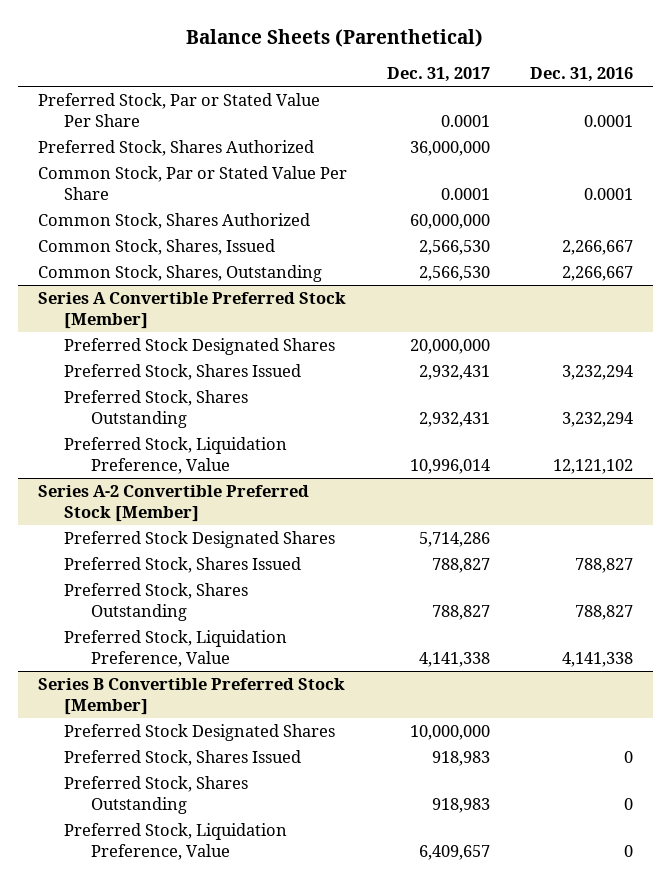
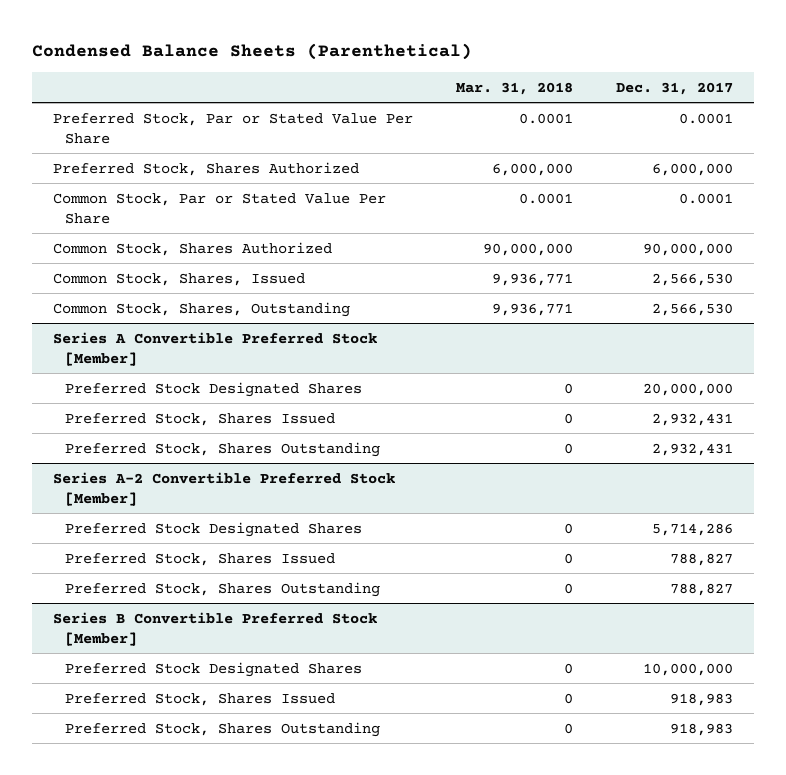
- Balance Sheets (Parenthetical)
+ Condensed Balance Sheets (Parenthetical)
- | Dec. 31, 2017 | Dec. 31, 2016
+ | Mar. 31, 2018 | Dec. 31, 2017
- Preferred Stock, Shares Authorized | 36,000,000 |
+ Preferred Stock, Shares Authorized | 6,000,000 | 6,000,000
- Common Stock, Shares Authorized | 60,000,000 |
+ Common Stock, Shares Authorized | 90,000,000 | 90,000,000
@ Series A Convertible Preferred Stock [Member]
- Preferred Stock, Liquidation Preference, Value | 10,996,014 | 12,121,102
@ Series A-2 Convertible Preferred Stock [Member]
- Preferred Stock, Liquidation Preference, Value | 4,141,338 | 4,141,338
@ Series B Convertible Preferred Stock [Member]
- Preferred Stock, Liquidation Preference, Value | 6,409,657 | 0

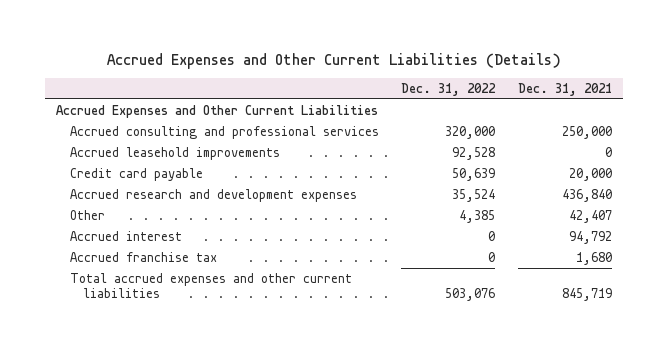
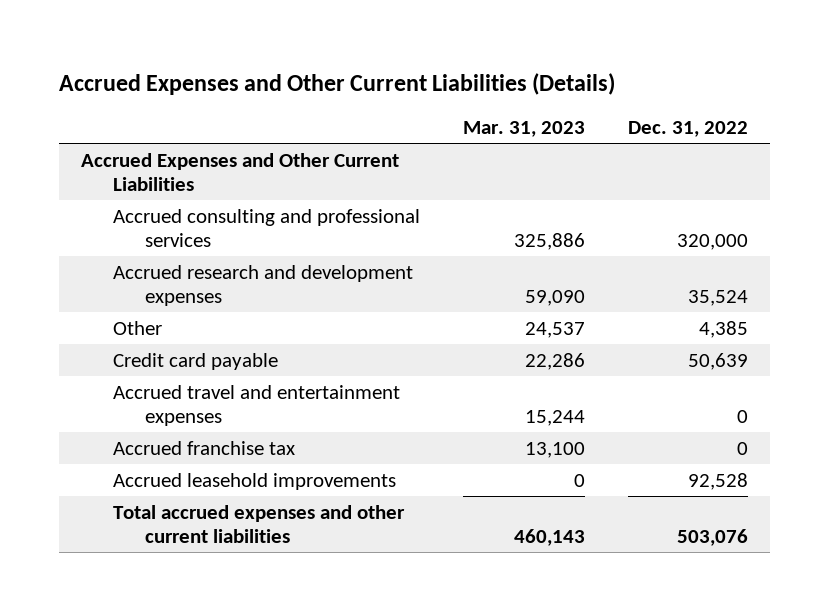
- | Dec. 31, 2022 | Dec. 31, 2021
+ | Mar. 31, 2023 | Dec. 31, 2022
- Accrued interest | 0 | 94,792
moved down: Credit card payable | 22,286 | 50,639
+ Accrued travel and entertainment expenses | 15,244 | 0
moved down: Accrued leasehold improvements | 0 | 92,528

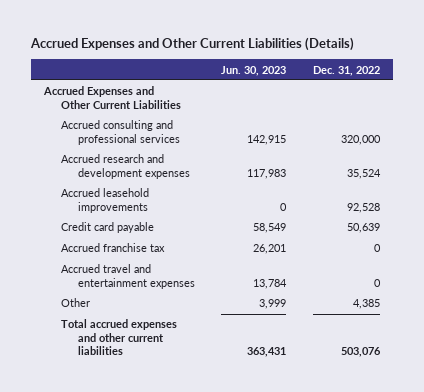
- | Mar. 31, 2023 | Dec. 31, 2022
+ | Jun. 30, 2023 | Dec. 31, 2022
moved up: Accrued leasehold improvements | 0 | 92,528
moved down: Accrued travel and entertainment expenses | 13,784 | 0
moved down: Other | 3,999 | 4,385

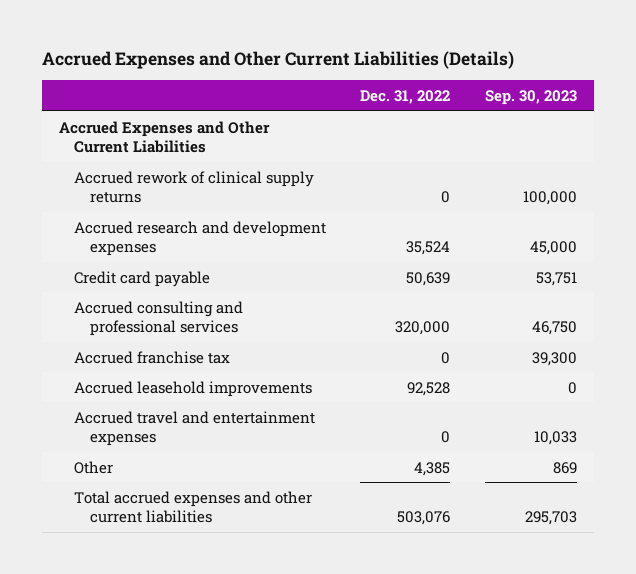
- | Jun. 30, 2023 | Dec. 31, 2022
+ | Dec. 31, 2022 | Sep. 30, 2023
+ Accrued rework of clinical supply returns | 0 | 100,000
moved down: Accrued consulting and professional services | 320,000 | 46,750
moved down: Accrued leasehold improvements | 92,528 | 0

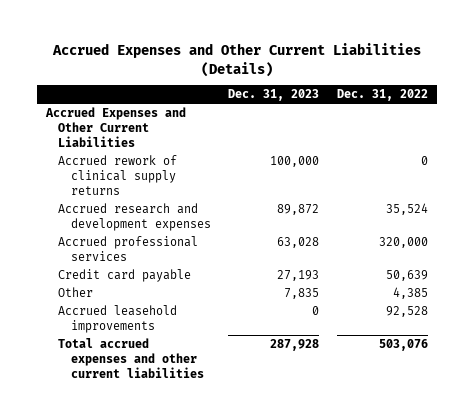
- | Dec. 31, 2022 | Sep. 30, 2023
+ | Dec. 31, 2023 | Dec. 31, 2022
+ Accrued professional services | 63,028 | 320,000
- Accrued consulting and professional services | 320,000 | 46,750
- Accrued franchise tax | 0 | 39,300
- Accrued travel and entertainment expenses | 0 | 10,033
moved down: Accrued leasehold improvements | 0 | 92,528

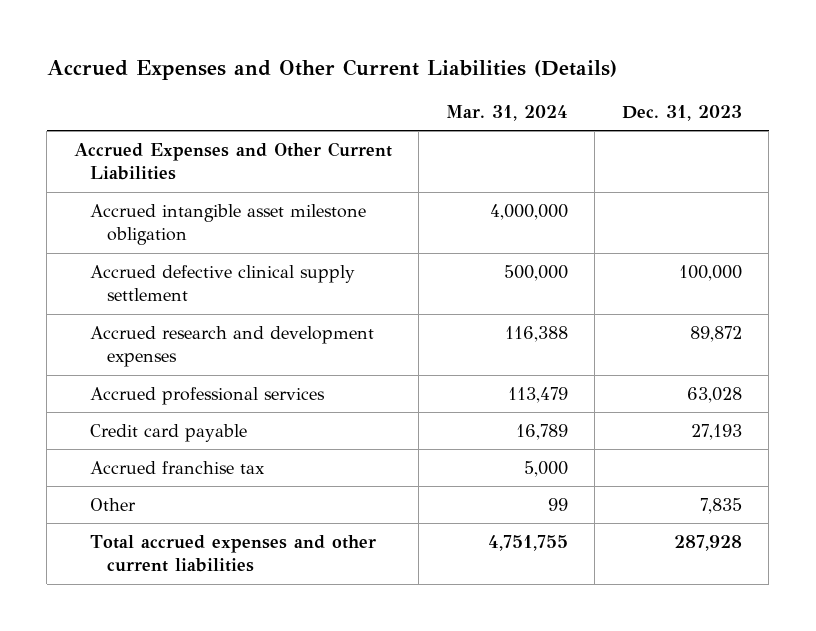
- | Dec. 31, 2023 | Dec. 31, 2022
+ | Mar. 31, 2024 | Dec. 31, 2023
- Accrued rework of clinical supply returns | 100,000 | 0
+ Accrued intangible asset milestone obligation | 4,000,000 |
+ Accrued defective clinical supply settlement | 500,000 | 100,000
+ Accrued franchise tax | 5,000 |
- Accrued leasehold improvements | 0 | 92,528

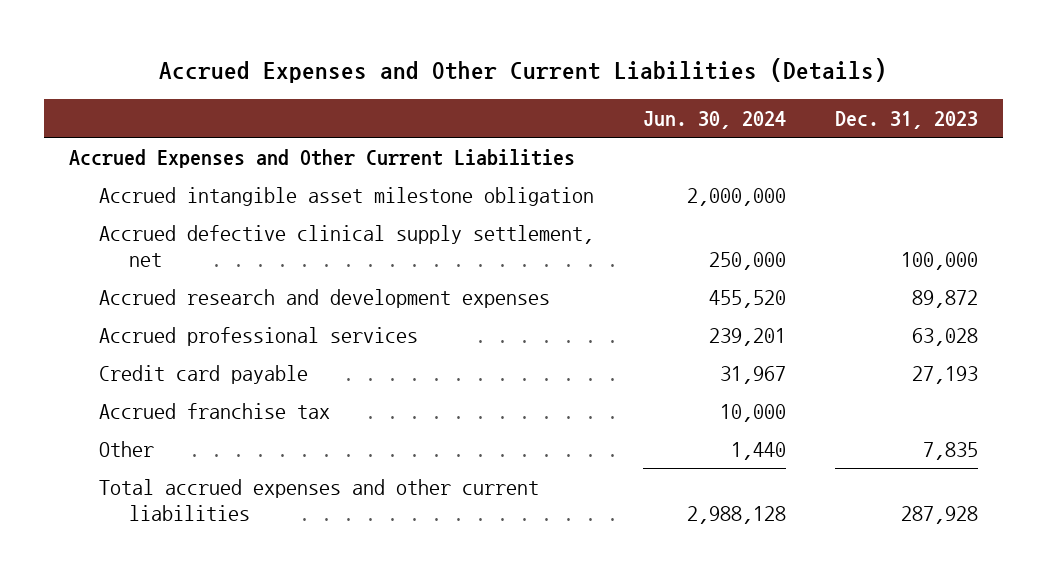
- | Mar. 31, 2024 | Dec. 31, 2023
+ | Jun. 30, 2024 | Dec. 31, 2023
- Accrued defective clinical supply settlement | 500,000 | 100,000
+ Accrued defective clinical supply settlement, net | 250,000 | 100,000

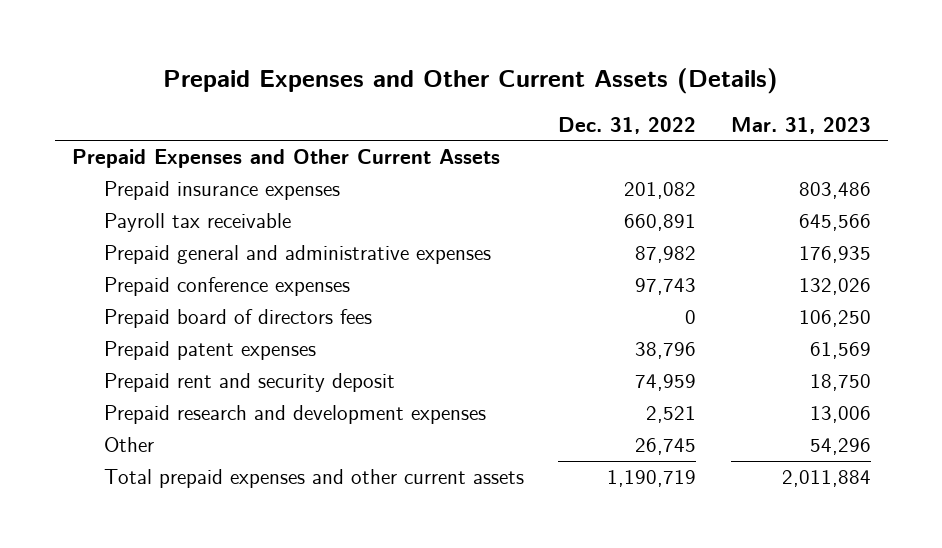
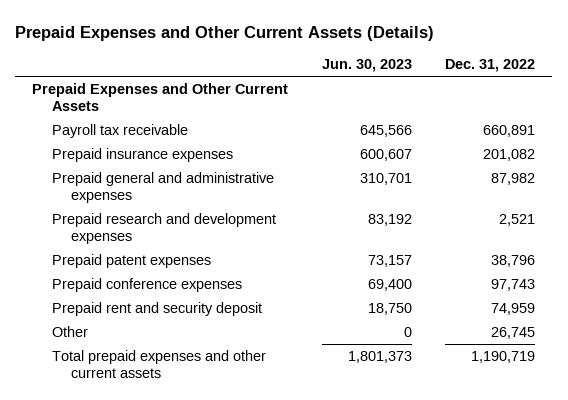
- | Dec. 31, 2022 | Mar. 31, 2023
+ | Jun. 30, 2023 | Dec. 31, 2022
moved down: Prepaid insurance expenses | 600,607 | 201,082
- Prepaid board of directors fees | 0 | 106,250
moved up: Prepaid research and development expenses | 83,192 | 2,521
moved down: Prepaid conference expenses | 69,400 | 97,743

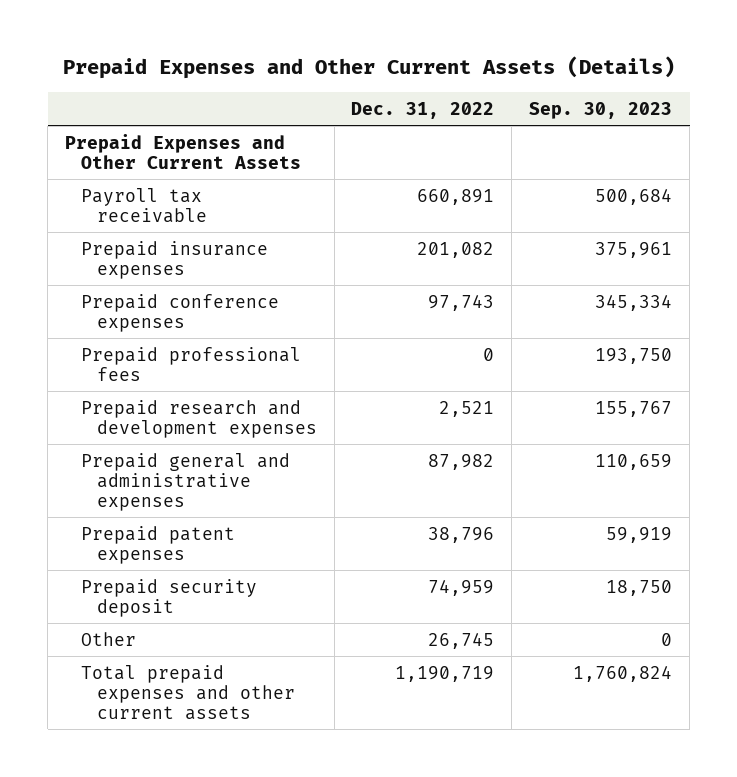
- | Jun. 30, 2023 | Dec. 31, 2022
+ | Dec. 31, 2022 | Sep. 30, 2023
moved up: Prepaid conference expenses | 97,743 | 345,334
+ Prepaid professional fees | 0 | 193,750
moved down: Prepaid general and administrative expenses | 87,982 | 110,659
- Prepaid rent and security deposit | 18,750 | 74,959
+ Prepaid security deposit | 74,959 | 18,750

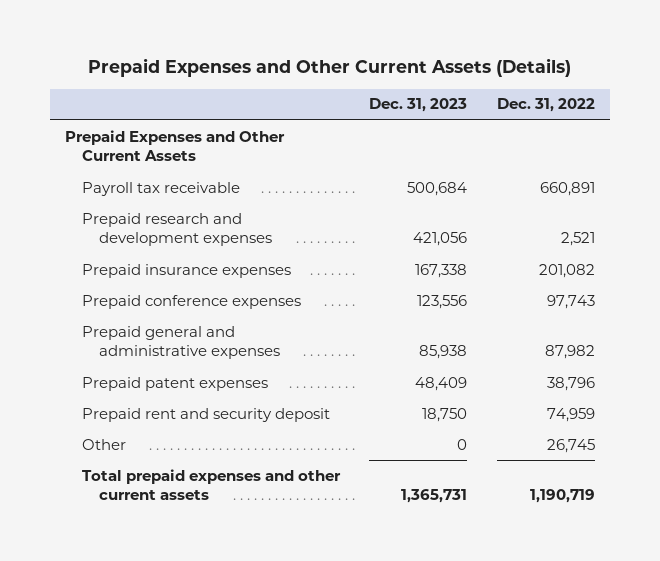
- | Dec. 31, 2022 | Sep. 30, 2023
+ | Dec. 31, 2023 | Dec. 31, 2022
moved up: Prepaid research and development expenses | 421,056 | 2,521
- Prepaid professional fees | 0 | 193,750
- Prepaid security deposit | 74,959 | 18,750
+ Prepaid rent and security deposit | 18,750 | 74,959

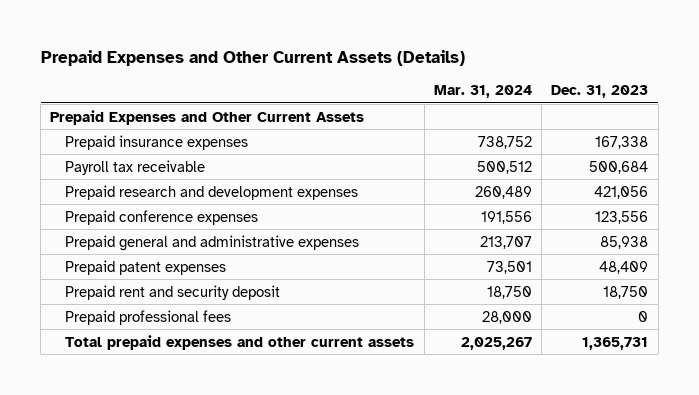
- | Dec. 31, 2023 | Dec. 31, 2022
+ | Mar. 31, 2024 | Dec. 31, 2023
moved up: Prepaid insurance expenses | 738,752 | 167,338
- Other | 0 | 26,745
+ Prepaid professional fees | 28,000 | 0

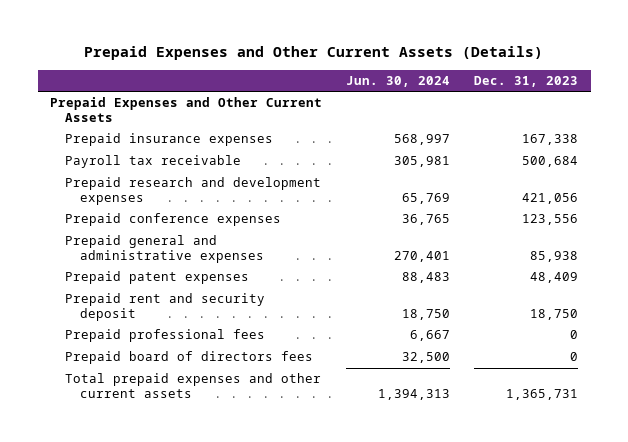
- | Mar. 31, 2024 | Dec. 31, 2023
+ | Jun. 30, 2024 | Dec. 31, 2023
+ Prepaid board of directors fees | 32,500 | 0

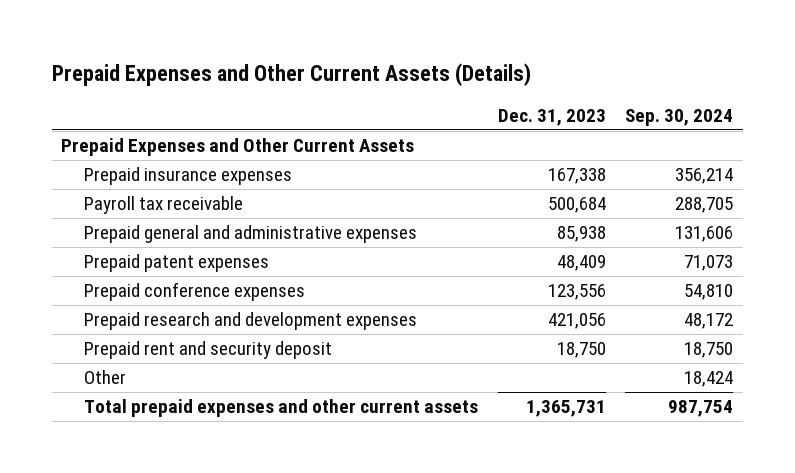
- | Jun. 30, 2024 | Dec. 31, 2023
+ | Dec. 31, 2023 | Sep. 30, 2024
moved down: Prepaid conference expenses | 123,556 | 54,810
moved down: Prepaid research and development expenses | 421,056 | 48,172
- Prepaid professional fees | 6,667 | 0
- Prepaid board of directors fees | 32,500 | 0
+ Other | | 18,424

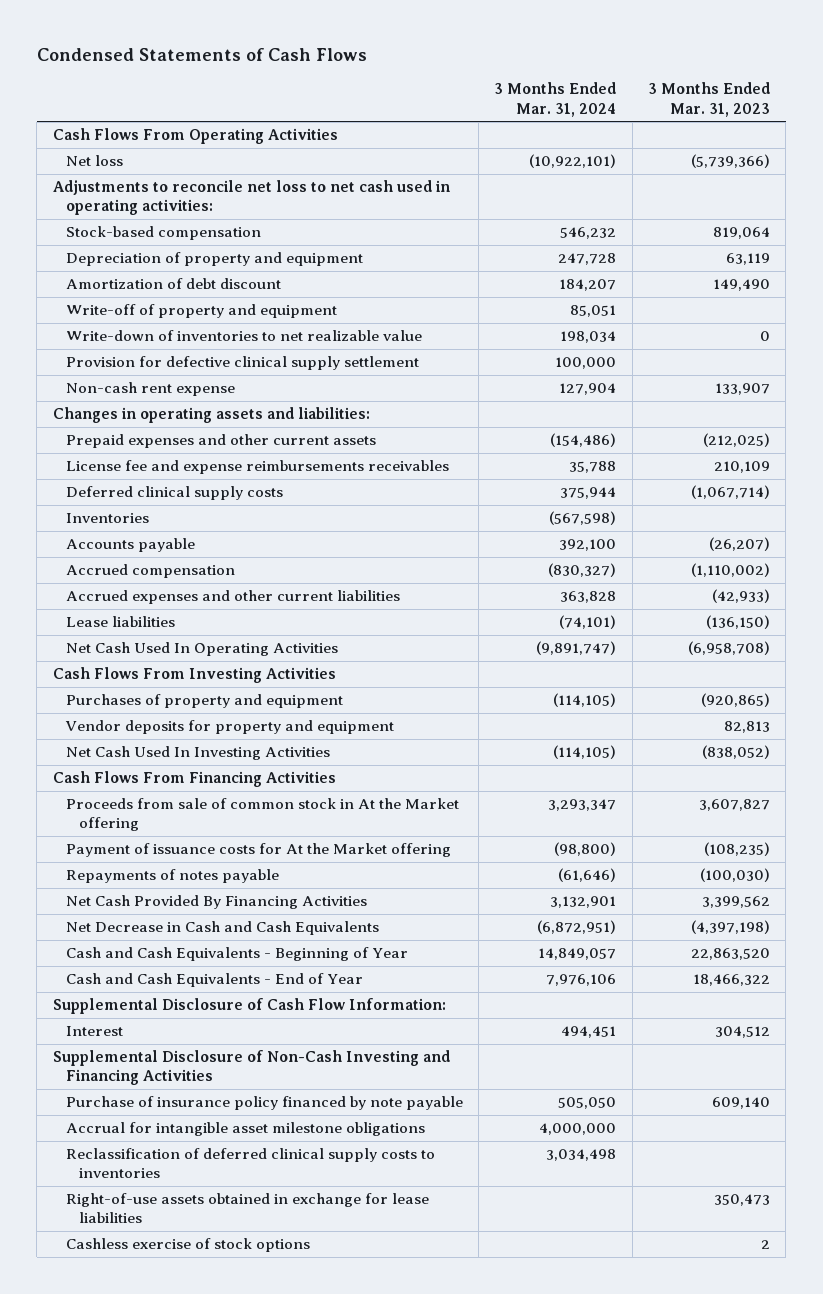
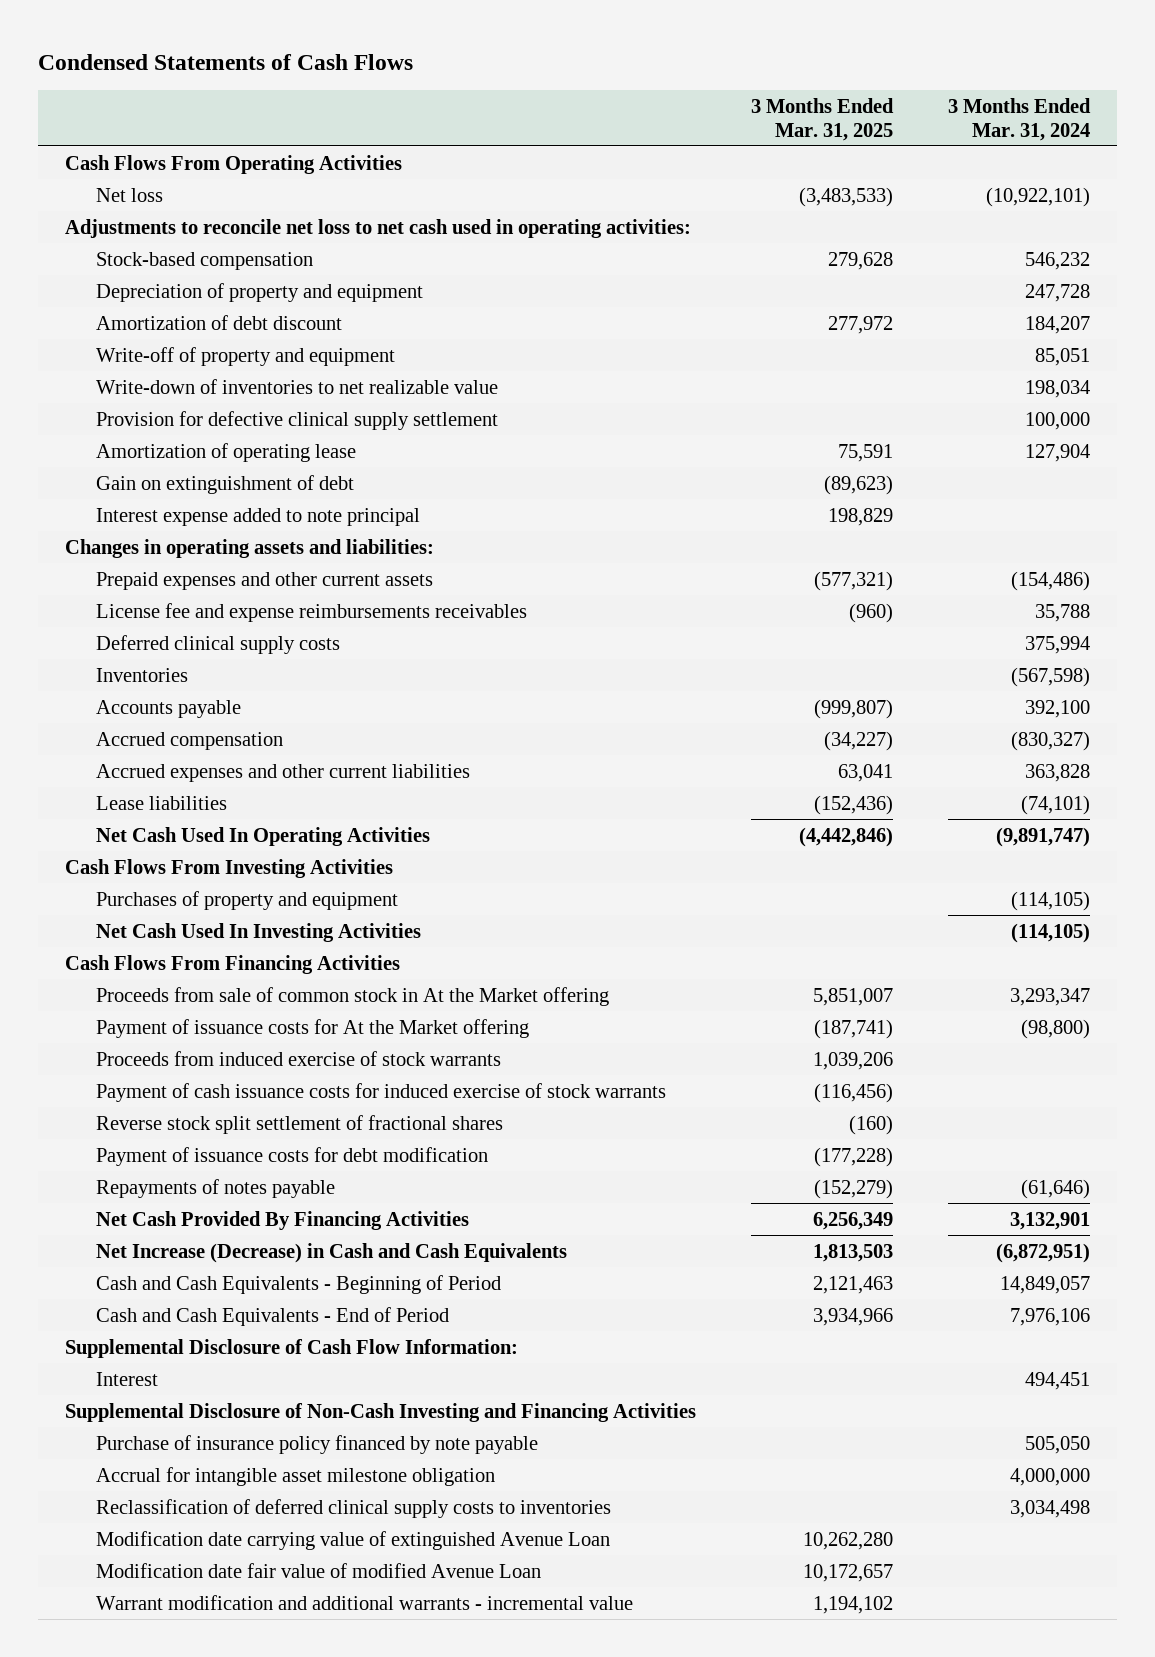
- | 3 Months Ended Mar. 31, 2024 | 3 Months Ended Mar. 31, 2023
+ | 3 Months Ended Mar. 31, 2025 | 3 Months Ended Mar. 31, 2024
- Non-cash rent expense | 127,904 | 133,907
+ Amortization of operating lease | 75,591 | 127,904
+ Gain on extinguishment of debt | (89,623) |
+ Interest expense added to note principal | 198,829 |
- Deferred clinical supply costs | 375,944 | (1,067,714)
+ Deferred clinical supply costs | | 375,994
- Vendor deposits for property and equipment | | 82,813
+ Proceeds from induced exercise of stock warrants | 1,039,206 |
+ Payment of cash issuance costs for induced exercise of stock warrants | (116,456) |
+ Reverse stock split settlement of fractional shares | (160) |
+ Payment of issuance costs for debt modification | (177,228) |
- Net Decrease in Cash and Cash Equivalents | (6,872,951) | (4,397,198)
- Cash and Cash Equivalents - Beginning of Year | 14,849,057 | 22,863,520
- Cash and Cash Equivalents - End of Year | 7,976,106 | 18,466,322
+ Net Increase (Decrease) in Cash and Cash Equivalents | 1,813,503 | (6,872,951)
+ Cash and Cash Equivalents - Beginning of Period | 2,121,463 | 14,849,057
+ Cash and Cash Equivalents - End of Period | 3,934,966 | 7,976,106
- Accrual for intangible asset milestone obligations | 4,000,000 |
+ Accrual for intangible asset milestone obligation | | 4,000,000
- Right-of-use assets obtained in exchange for lease liabilities | | 350,473
- Cashless exercise of stock options | | 2
+ Modification date carrying value of extinguished Avenue Loan | 10,262,280 |
+ Modification date fair value of modified Avenue Loan | 10,172,657 |
+ Warrant modification and additional warrants - incremental value | 1,194,102 |

